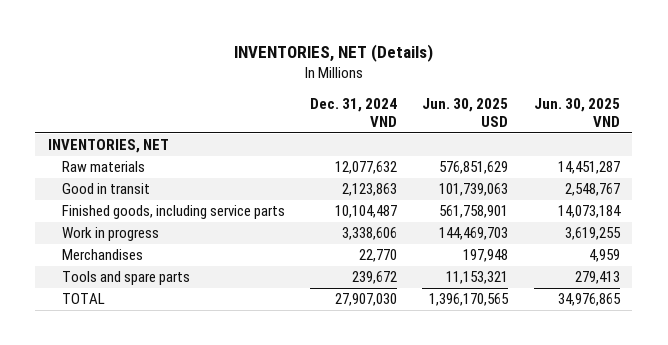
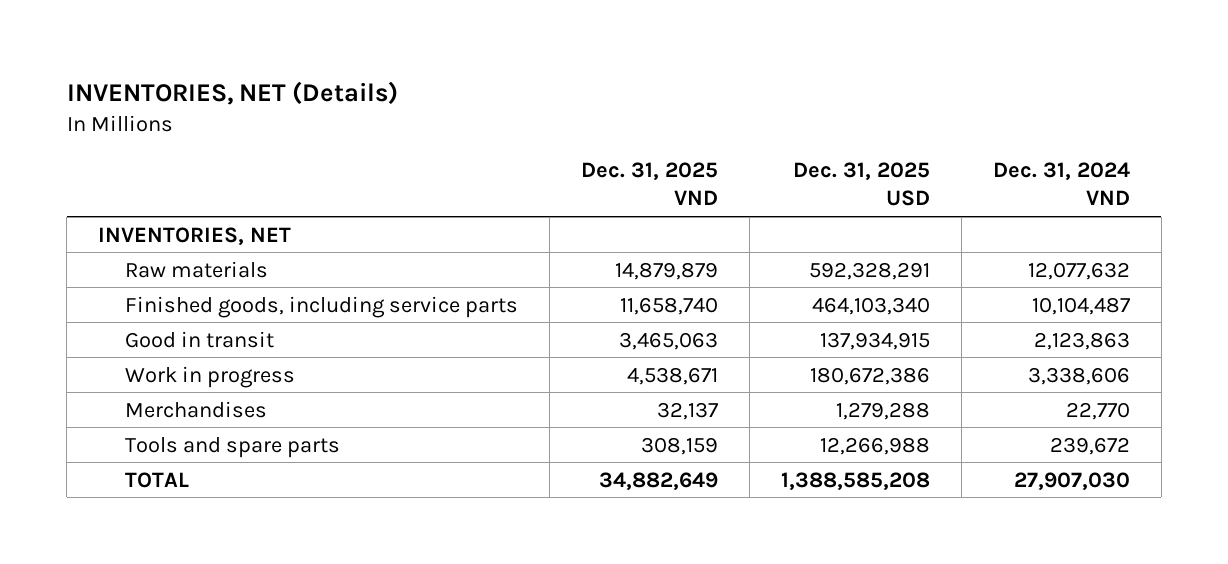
- | Dec. 31, 2024 VND | Jun. 30, 2025 USD | Jun. 30, 2025 VND
+ | Dec. 31, 2025 VND | Dec. 31, 2025 USD | Dec. 31, 2024 VND
moved down: Good in transit | 3,465,063 | 137,934,915 | 2,123,863

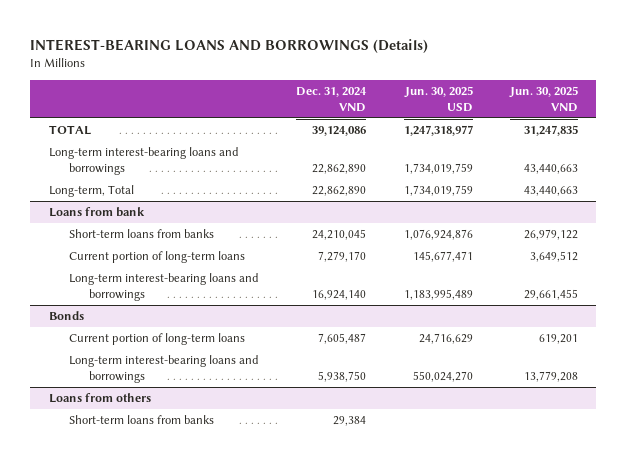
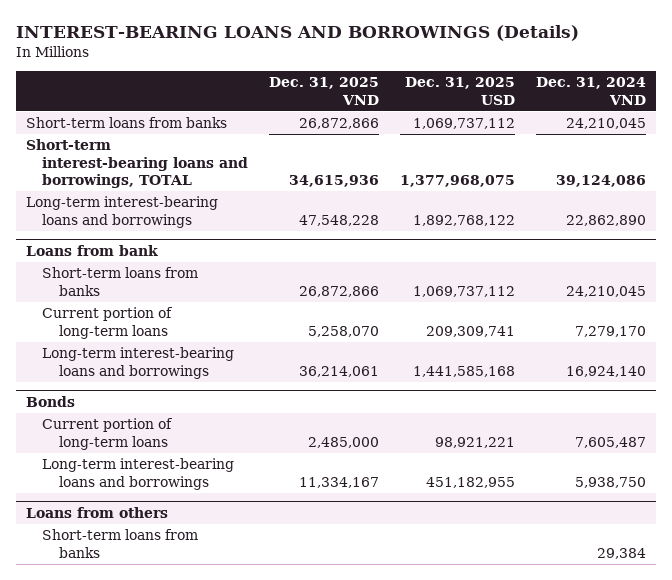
- | Dec. 31, 2024 VND | Jun. 30, 2025 USD | Jun. 30, 2025 VND
+ | Dec. 31, 2025 VND | Dec. 31, 2025 USD | Dec. 31, 2024 VND
- TOTAL | 39,124,086 | 1,247,318,977 | 31,247,835
+ Short-term loans from banks | 26,872,866 | 1,069,737,112 | 24,210,045
+ Short-term interest-bearing loans and borrowings, TOTAL | 34,615,936 | 1,377,968,075 | 39,124,086
- Long-term, Total | 22,862,890 | 1,734,019,759 | 43,440,663

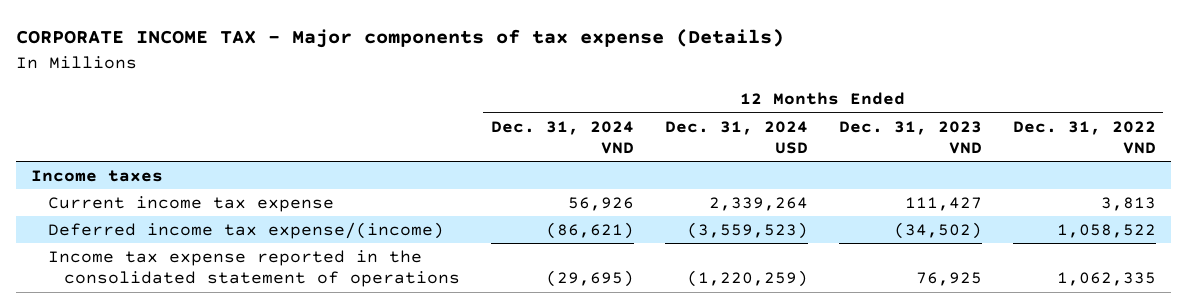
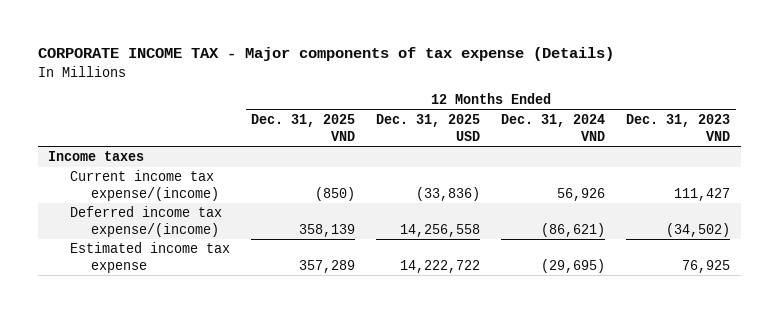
- | 12 Months Ended Dec. 31, 2024 VND | 12 Months Ended Dec. 31, 2024 USD | 12 Months Ended Dec. 31, 2023 VND | 12 Months Ended Dec. 31, 2022 VND
+ | 12 Months Ended Dec. 31, 2025 VND | 12 Months Ended Dec. 31, 2025 USD | 12 Months Ended Dec. 31, 2024 VND | 12 Months Ended Dec. 31, 2023 VND
- Current income tax expense | 56,926 | 2,339,264 | 111,427 | 3,813
+ Current income tax expense/(income) | (850) | (33,836) | 56,926 | 111,427
- Income tax expense reported in the consolidated statement of operations | (29,695) | (1,220,259) | 76,925 | 1,062,335
+ Estimated income tax expense | 357,289 | 14,222,722 | (29,695) | 76,925

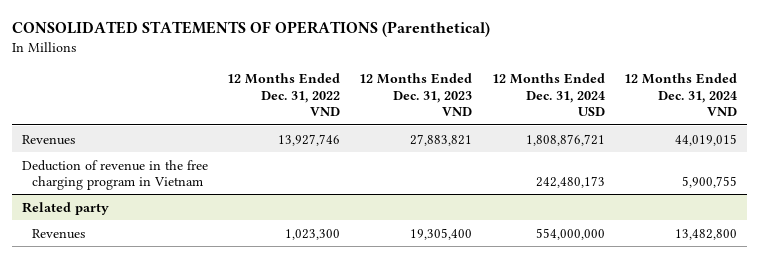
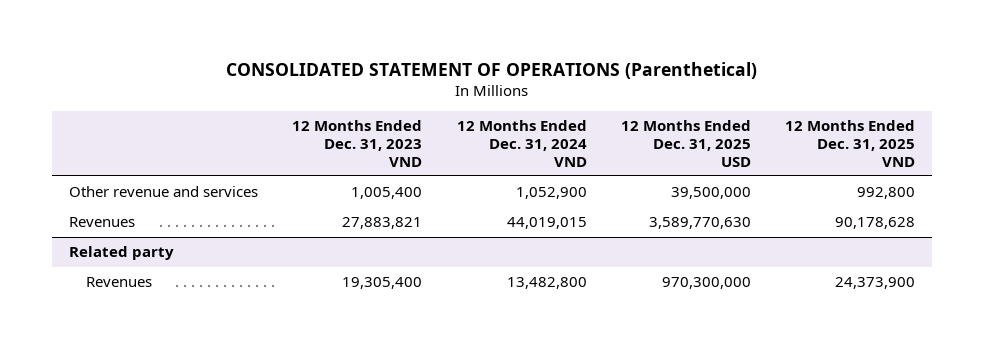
- CONSOLIDATED STATEMENTS OF OPERATIONS (Parenthetical)
+ CONSOLIDATED STATEMENT OF OPERATIONS (Parenthetical)
- | 12 Months Ended Dec. 31, 2022 VND | 12 Months Ended Dec. 31, 2023 VND | 12 Months Ended Dec. 31, 2024 USD | 12 Months Ended Dec. 31, 2024 VND
+ | 12 Months Ended Dec. 31, 2023 VND | 12 Months Ended Dec. 31, 2024 VND | 12 Months Ended Dec. 31, 2025 USD | 12 Months Ended Dec. 31, 2025 VND
+ Other revenue and services | 1,005,400 | 1,052,900 | 39,500,000 | 992,800
- Deduction of revenue in the free charging program in Vietnam | | | 242,480,173 | 5,900,755

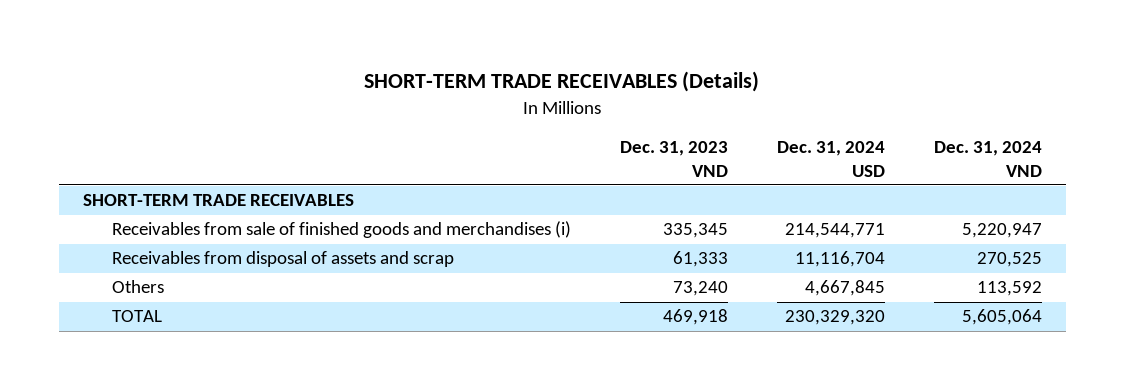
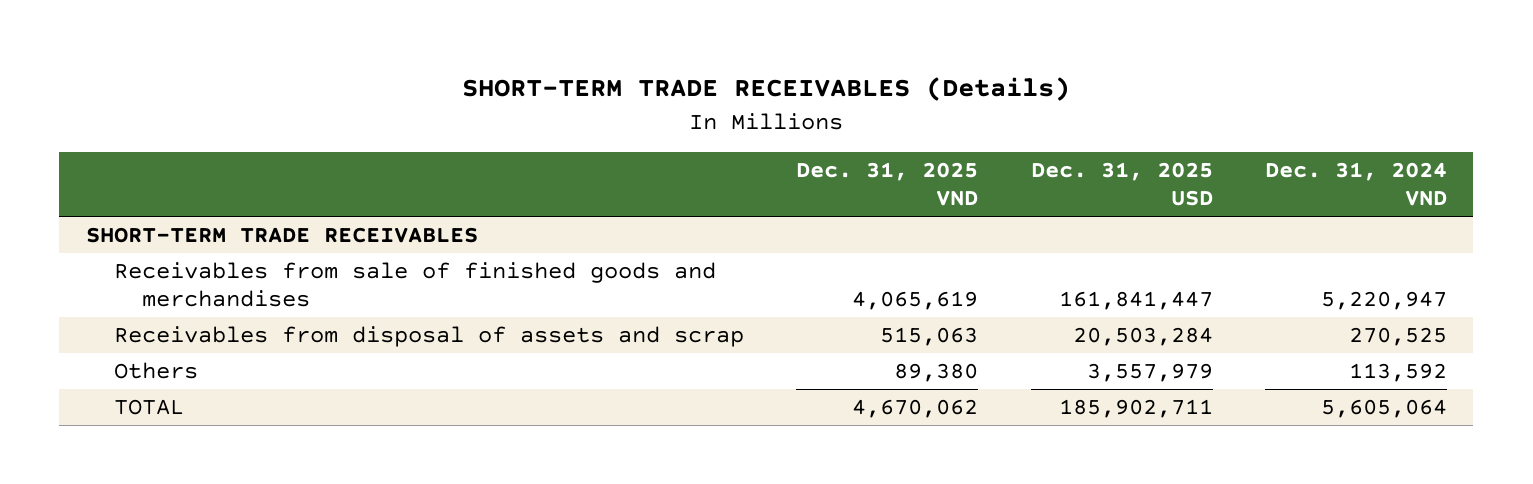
- | Dec. 31, 2023 VND | Dec. 31, 2024 USD | Dec. 31, 2024 VND
+ | Dec. 31, 2025 VND | Dec. 31, 2025 USD | Dec. 31, 2024 VND
- Receivables from sale of finished goods and merchandises (i) | 335,345 | 214,544,771 | 5,220,947
+ Receivables from sale of finished goods and merchandises | 4,065,619 | 161,841,447 | 5,220,947

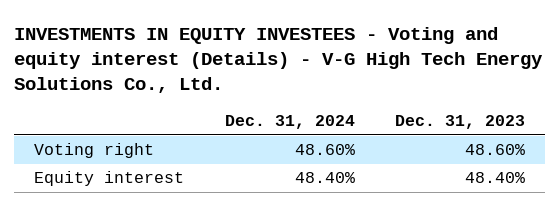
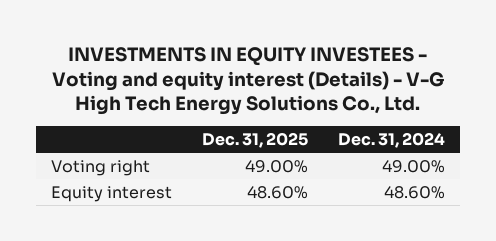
- | Dec. 31, 2024 | Dec. 31, 2023
+ | Dec. 31, 2025 | Dec. 31, 2024
- Voting right | 48.60% | 48.60%
- Equity interest | 48.40% | 48.40%
+ Voting right | 49.00% | 49.00%
+ Equity interest | 48.60% | 48.60%

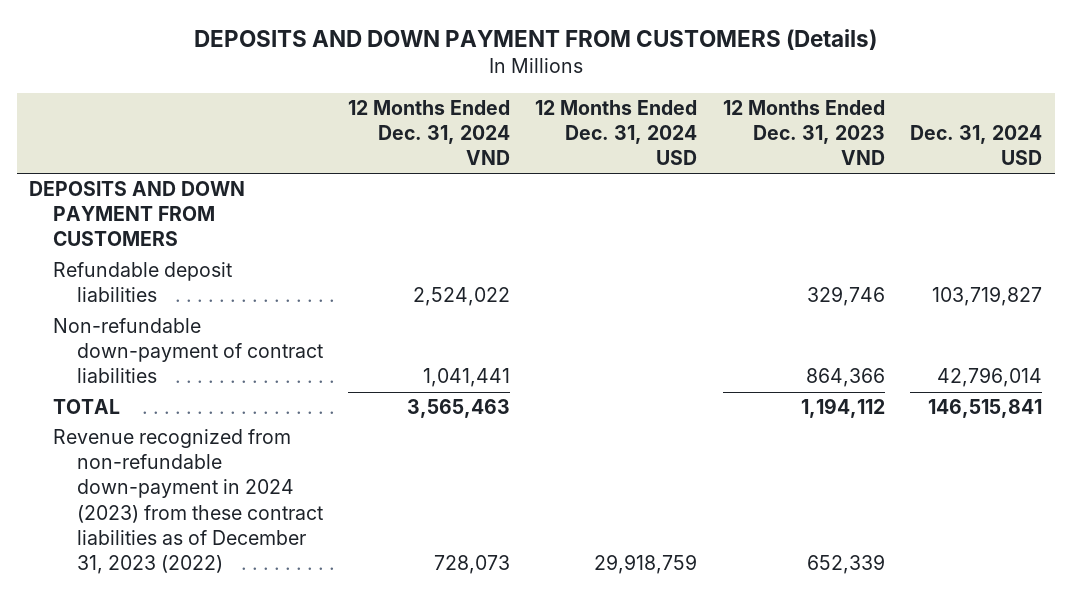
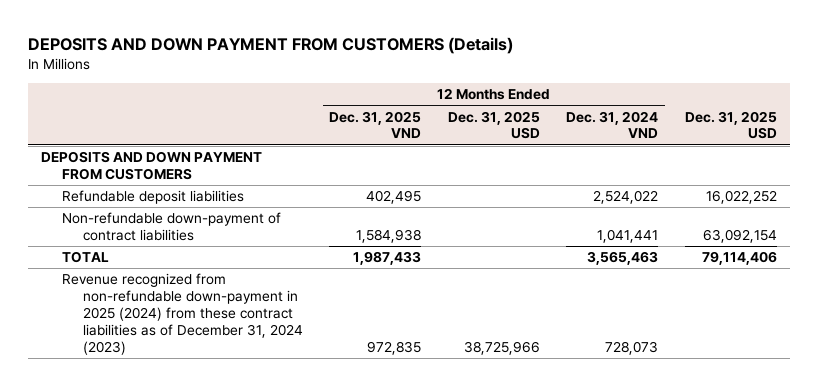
- | 12 Months Ended Dec. 31, 2024 VND | 12 Months Ended Dec. 31, 2024 USD | 12 Months Ended Dec. 31, 2023 VND | Dec. 31, 2024 USD
+ | 12 Months Ended Dec. 31, 2025 VND | 12 Months Ended Dec. 31, 2025 USD | 12 Months Ended Dec. 31, 2024 VND | Dec. 31, 2025 USD
- Revenue recognized from non-refundable down-payment in 2024 (2023) from these contract liabilities as of December 31, 2023 (2022) | 728,073 | 29,918,759 | 652,339 |
+ Revenue recognized from non-refundable down-payment in 2025 (2024) from these contract liabilities as of December 31, 2024 (2023) | 972,835 | 38,725,966 | 728,073 |

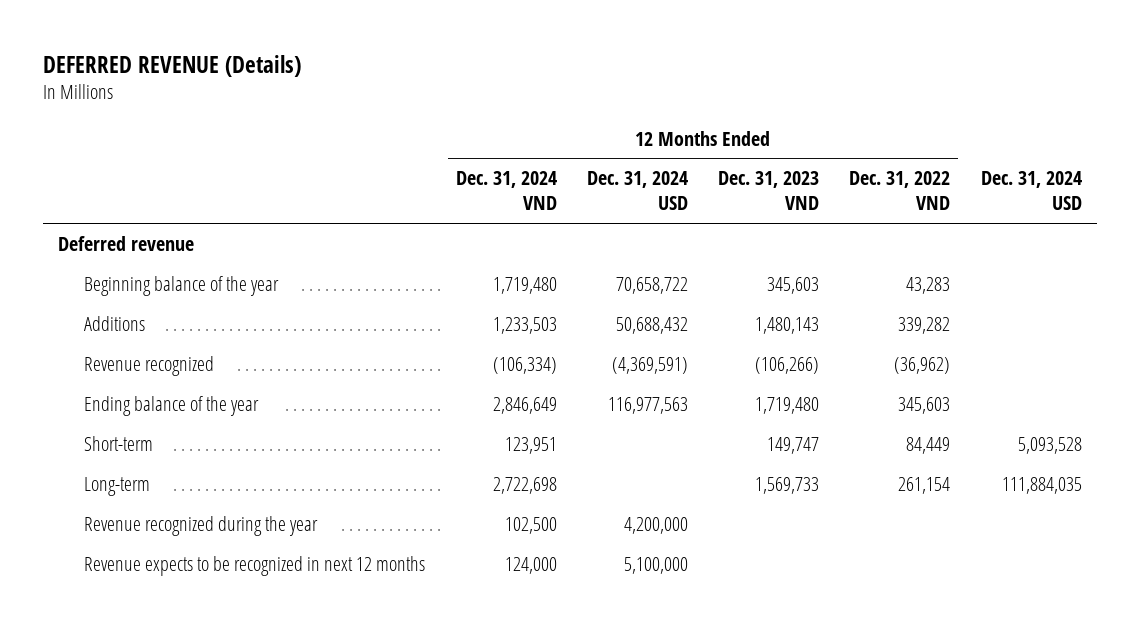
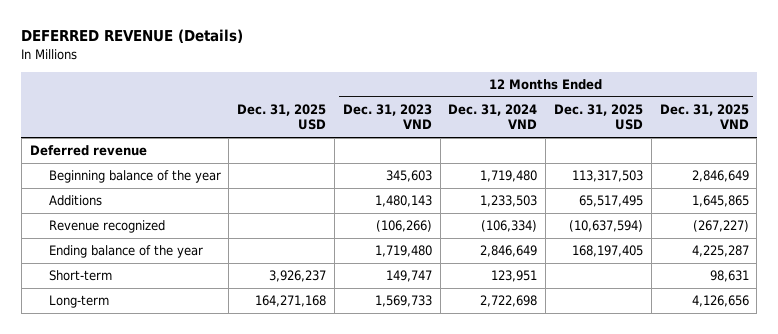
- | 12 Months Ended Dec. 31, 2024 VND | 12 Months Ended Dec. 31, 2024 USD | 12 Months Ended Dec. 31, 2023 VND | 12 Months Ended Dec. 31, 2022 VND | Dec. 31, 2024 USD
+ | Dec. 31, 2025 USD | 12 Months Ended Dec. 31, 2023 VND | 12 Months Ended Dec. 31, 2024 VND | 12 Months Ended Dec. 31, 2025 USD | 12 Months Ended Dec. 31, 2025 VND
- Revenue recognized during the year | 102,500 | 4,200,000 | | |
- Revenue expects to be recognized in next 12 months | 124,000 | 5,100,000 | | |

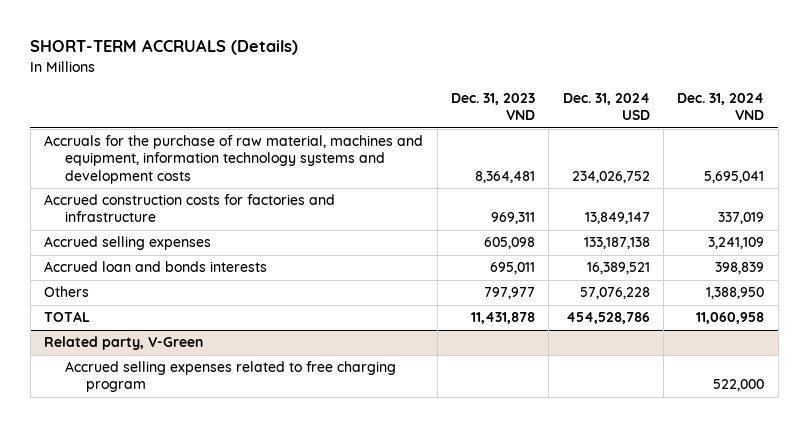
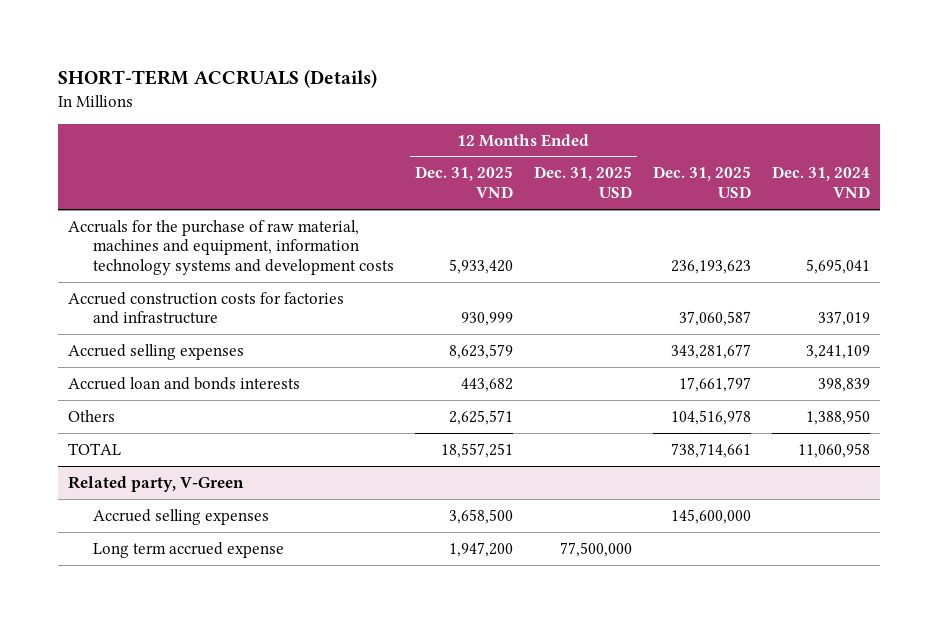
- | Dec. 31, 2023 VND | Dec. 31, 2024 USD | Dec. 31, 2024 VND
+ | 12 Months Ended Dec. 31, 2025 VND | 12 Months Ended Dec. 31, 2025 USD | Dec. 31, 2025 USD | Dec. 31, 2024 VND
@ Related party, V-Green
- Accrued selling expenses related to free charging program | | | 522,000
+ Accrued selling expenses | 3,658,500 | | 145,600,000 |
+ Long term accrued expense | 1,947,200 | 77,500,000 | |

